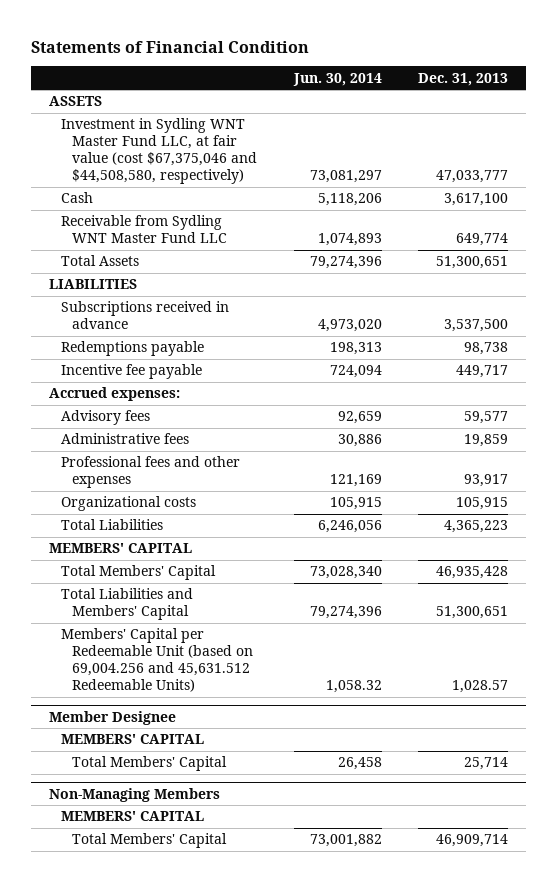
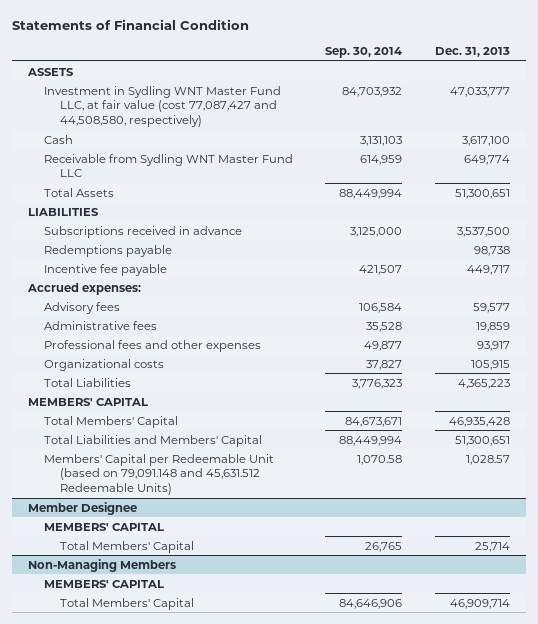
- | Jun. 30, 2014 | Dec. 31, 2013
+ | Sep. 30, 2014 | Dec. 31, 2013
- Investment in Sydling WNT Master Fund LLC, at fair value (cost $67,375,046 and $44,508,580, respectively) | 73,081,297 | 47,033,777
+ Investment in Sydling WNT Master Fund LLC, at fair value (cost 77,087,427 and 44,508,580, respectively) | 84,703,932 | 47,033,777
- Members' Capital per Redeemable Unit (based on 69,004.256 and 45,631.512 Redeemable Units) | 1,058.32 | 1,028.57
+ Members' Capital per Redeemable Unit (based on 79,091.148 and 45,631.512 Redeemable Units) | 1,070.58 | 1,028.57

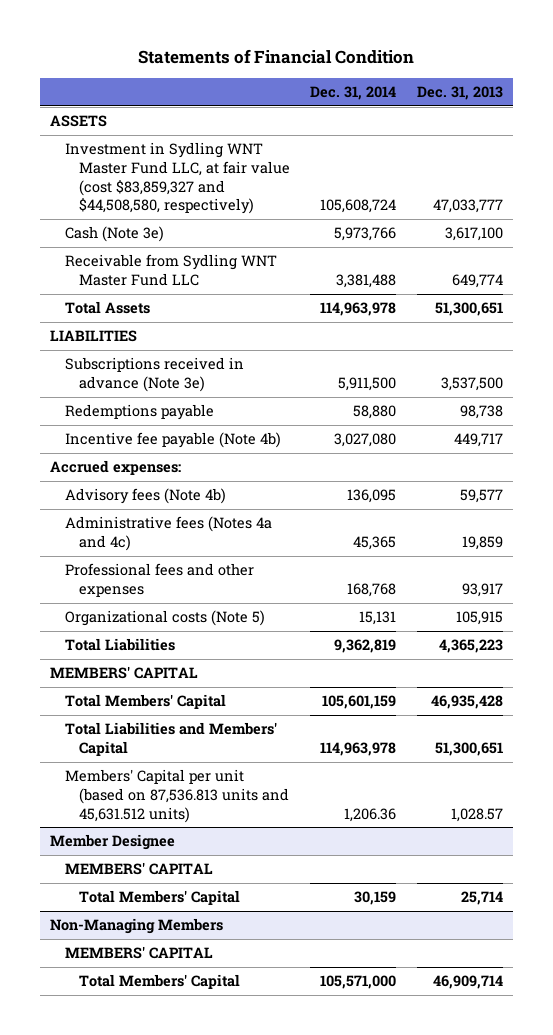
- | Sep. 30, 2014 | Dec. 31, 2013
+ | Dec. 31, 2014 | Dec. 31, 2013
- Investment in Sydling WNT Master Fund LLC, at fair value (cost 77,087,427 and 44,508,580, respectively) | 84,703,932 | 47,033,777
- Cash | 3,131,103 | 3,617,100
+ Investment in Sydling WNT Master Fund LLC, at fair value (cost $83,859,327 and $44,508,580, respectively) | 105,608,724 | 47,033,777
+ Cash (Note 3e) | 5,973,766 | 3,617,100
- Subscriptions received in advance | 3,125,000 | 3,537,500
+ Subscriptions received in advance (Note 3e) | 5,911,500 | 3,537,500
- Incentive fee payable | 421,507 | 449,717
+ Incentive fee payable (Note 4b) | 3,027,080 | 449,717
- Advisory fees | 106,584 | 59,577
- Administrative fees | 35,528 | 19,859
+ Advisory fees (Note 4b) | 136,095 | 59,577
+ Administrative fees (Notes 4a and 4c) | 45,365 | 19,859
- Organizational costs | 37,827 | 105,915
+ Organizational costs (Note 5) | 15,131 | 105,915
- Members' Capital per Redeemable Unit (based on 79,091.148 and 45,631.512 Redeemable Units) | 1,070.58 | 1,028.57
+ Members' Capital per unit (based on 87,536.813 units and 45,631.512 units) | 1,206.36 | 1,028.57

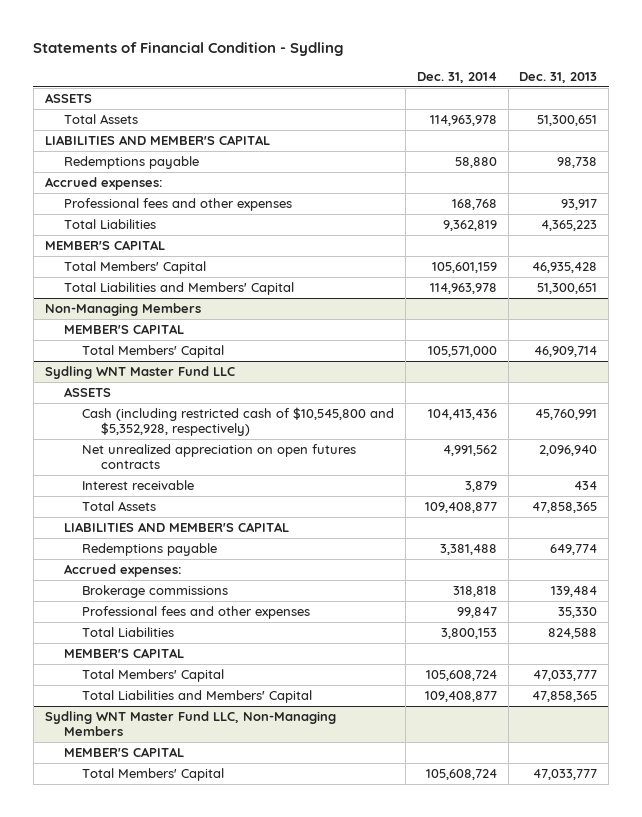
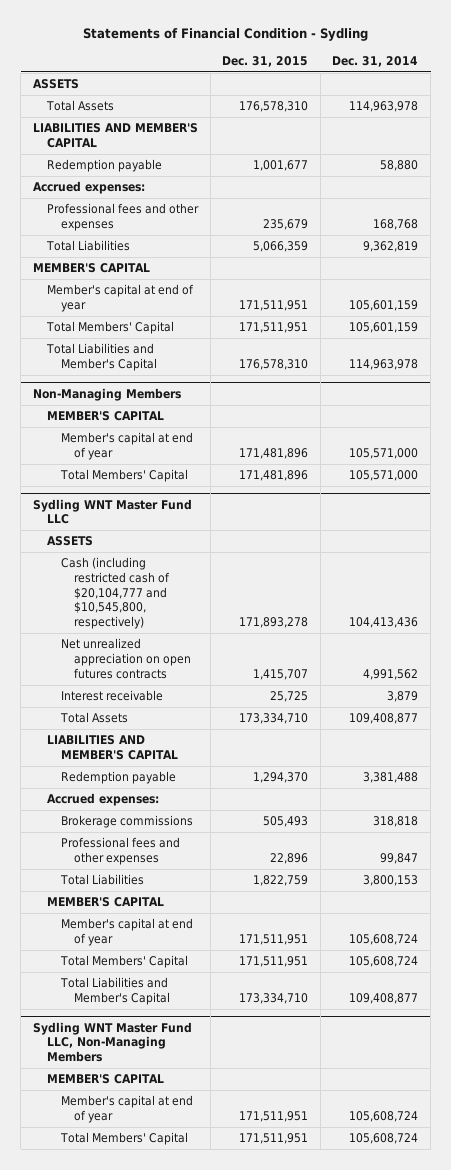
- | Dec. 31, 2014 | Dec. 31, 2013
+ | Dec. 31, 2015 | Dec. 31, 2014
- Redemptions payable | 58,880 | 98,738
+ Redemption payable | 1,001,677 | 58,880
+ Member's capital at end of year | 171,511,951 | 105,601,159
- Total Liabilities and Members' Capital | 114,963,978 | 51,300,651
+ Total Liabilities and Member's Capital | 176,578,310 | 114,963,978
@ Non-Managing Members
+ Member's capital at end of year | 171,481,896 | 105,571,000
@ Sydling WNT Master Fund LLC
- Cash (including restricted cash of $10,545,800 and $5,352,928, respectively) | 104,413,436 | 45,760,991
+ Cash (including restricted cash of $20,104,777 and $10,545,800, respectively) | 171,893,278 | 104,413,436
- Redemptions payable | 3,381,488 | 649,774
+ Redemption payable | 1,294,370 | 3,381,488
+ Member's capital at end of year | 171,511,951 | 105,608,724
- Total Liabilities and Members' Capital | 109,408,877 | 47,858,365
+ Total Liabilities and Member's Capital | 173,334,710 | 109,408,877
@ Sydling WNT Master Fund LLC, Non-Managing Members
+ Member's capital at end of year | 171,511,951 | 105,608,724

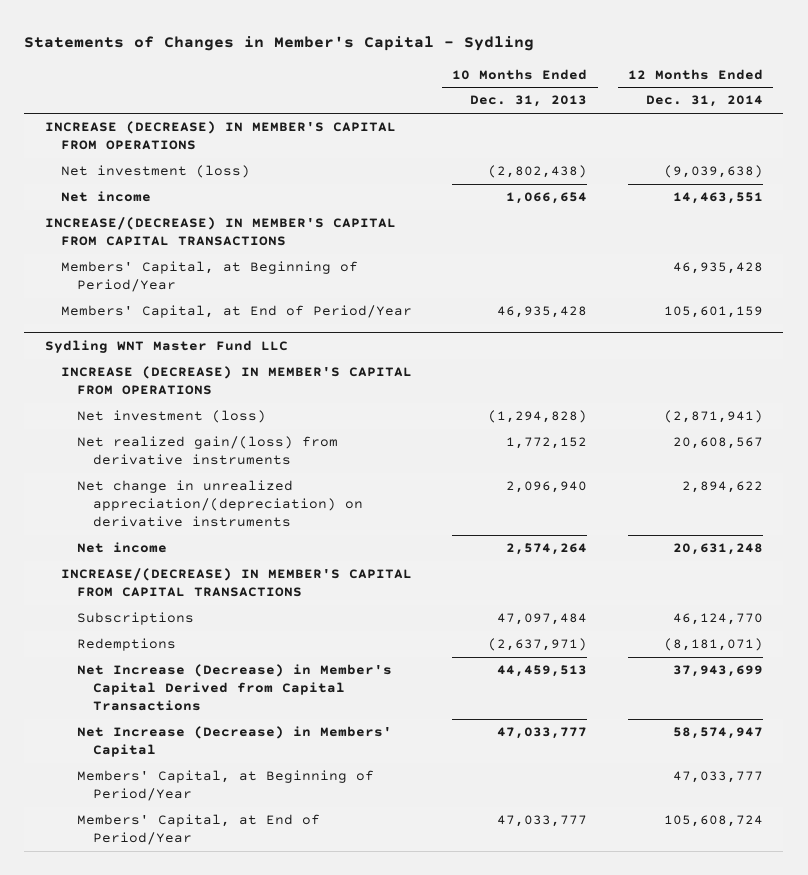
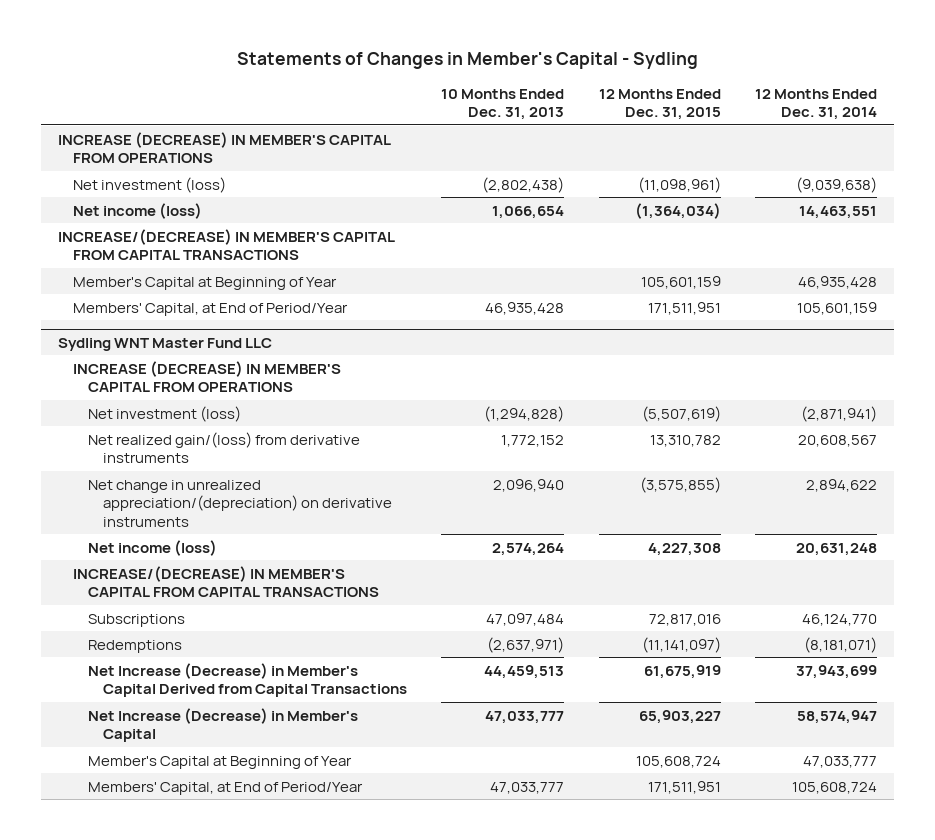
- | 10 Months Ended Dec. 31, 2013 | 12 Months Ended Dec. 31, 2014
+ | 10 Months Ended Dec. 31, 2013 | 12 Months Ended Dec. 31, 2015 | 12 Months Ended Dec. 31, 2014
- Net income | 1,066,654 | 14,463,551
+ Net income (loss) | 1,066,654 | (1,364,034) | 14,463,551
- Members' Capital, at Beginning of Period/Year | | 46,935,428
+ Member's Capital at Beginning of Year | | 105,601,159 | 46,935,428
@ Sydling WNT Master Fund LLC
- Net income | 2,574,264 | 20,631,248
+ Net income (loss) | 2,574,264 | 4,227,308 | 20,631,248
- Net Increase (Decrease) in Members' Capital | 47,033,777 | 58,574,947
- Members' Capital, at Beginning of Period/Year | | 47,033,777
+ Net Increase (Decrease) in Member's Capital | 47,033,777 | 65,903,227 | 58,574,947
+ Member's Capital at Beginning of Year | | 105,608,724 | 47,033,777

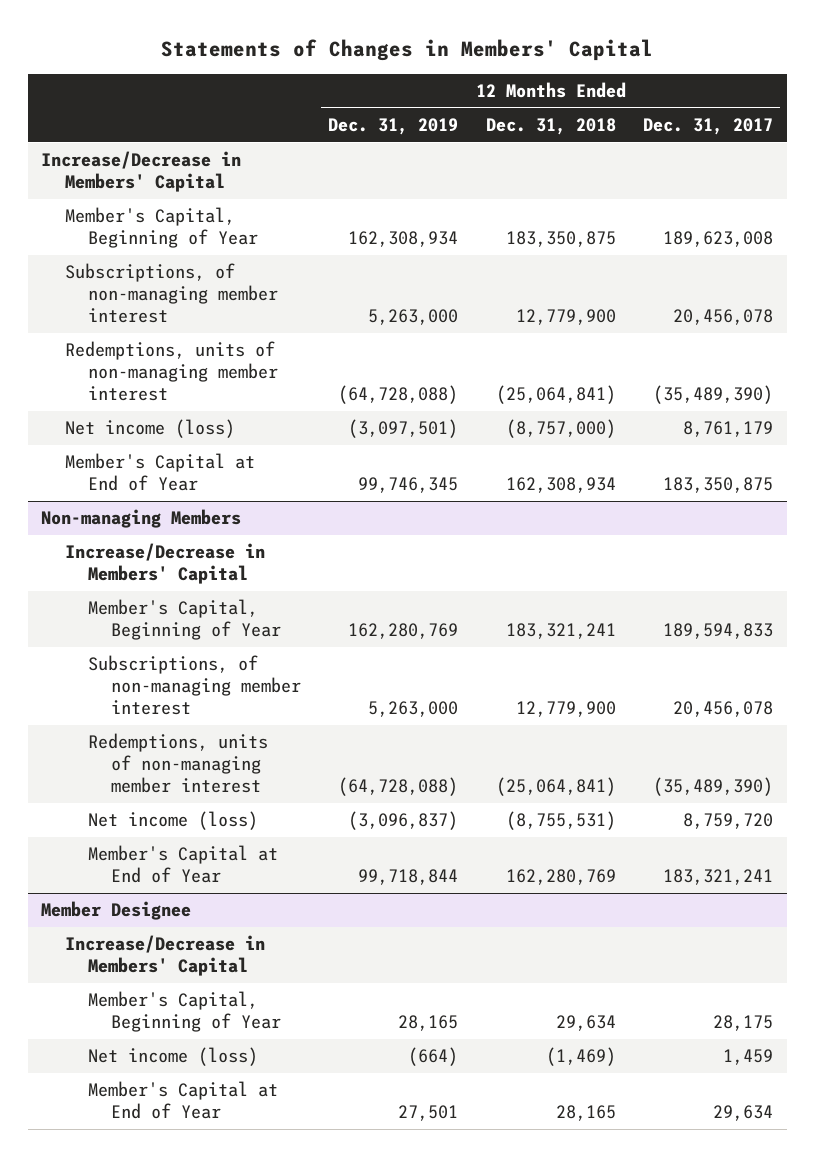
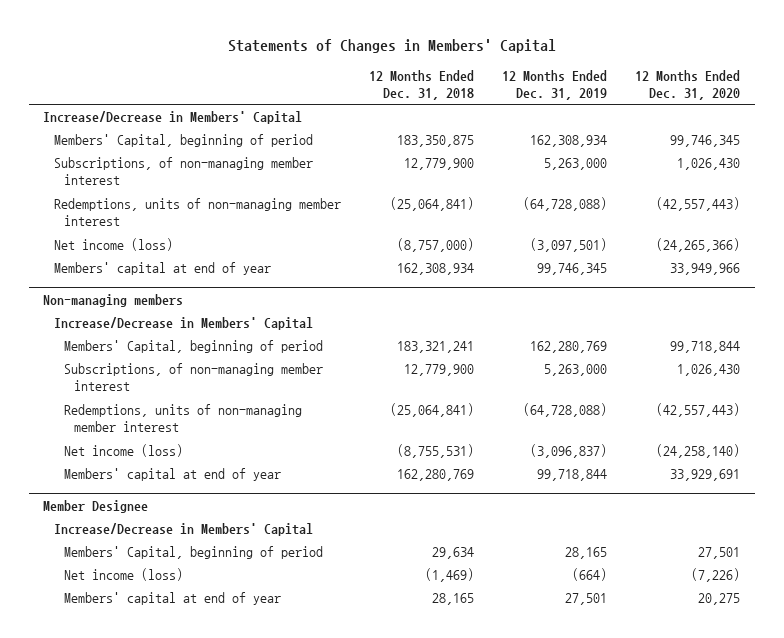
- | 12 Months Ended Dec. 31, 2019 | 12 Months Ended Dec. 31, 2018 | 12 Months Ended Dec. 31, 2017
+ | 12 Months Ended Dec. 31, 2018 | 12 Months Ended Dec. 31, 2019 | 12 Months Ended Dec. 31, 2020
- Member's Capital, Beginning of Year | 162,308,934 | 183,350,875 | 189,623,008
+ Members' Capital, beginning of period | 183,350,875 | 162,308,934 | 99,746,345
- Member's Capital at End of Year | 99,746,345 | 162,308,934 | 183,350,875
- Non-managing Members
+ Members' capital at end of year | 162,308,934 | 99,746,345 | 33,949,966
+ Non-managing members
- Member's Capital, Beginning of Year | 162,280,769 | 183,321,241 | 189,594,833
+ Members' Capital, beginning of period | 183,321,241 | 162,280,769 | 99,718,844
- Member's Capital at End of Year | 99,718,844 | 162,280,769 | 183,321,241
+ Members' capital at end of year | 162,280,769 | 99,718,844 | 33,929,691
@ Member Designee
- Member's Capital, Beginning of Year | 28,165 | 29,634 | 28,175
+ Members' Capital, beginning of period | 29,634 | 28,165 | 27,501
- Member's Capital at End of Year | 27,501 | 28,165 | 29,634
+ Members' capital at end of year | 28,165 | 27,501 | 20,275

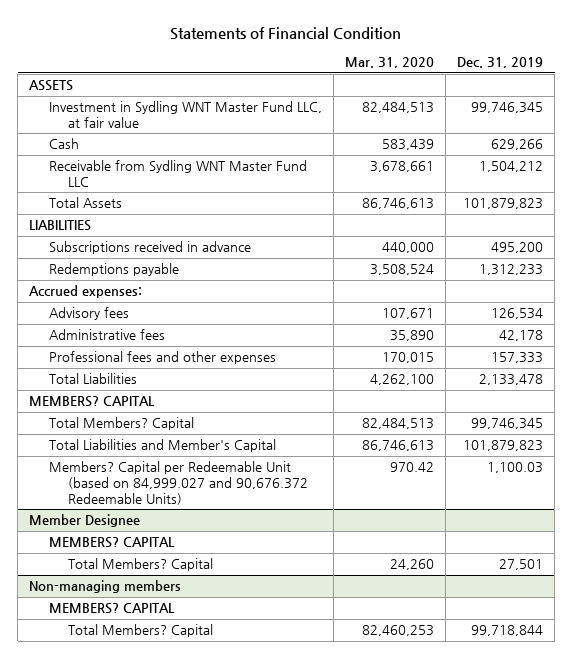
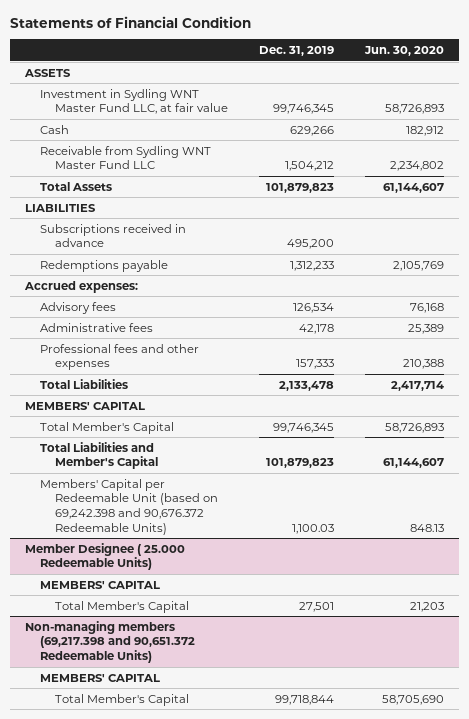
- | Mar. 31, 2020 | Dec. 31, 2019
+ | Dec. 31, 2019 | Jun. 30, 2020
- MEMBERS? CAPITAL
- Total Members? Capital | 82,484,513 | 99,746,345
+ MEMBERS' CAPITAL
+ Total Member's Capital | 99,746,345 | 58,726,893
- Members? Capital per Redeemable Unit (based on 84,999.027 and 90,676.372 Redeemable Units) | 970.42 | 1,100.03
- Member Designee
- MEMBERS? CAPITAL
- Total Members? Capital | 24,260 | 27,501
- Non-managing members
- MEMBERS? CAPITAL
- Total Members? Capital | 82,460,253 | 99,718,844
+ Members' Capital per Redeemable Unit (based on 69,242.398 and 90,676.372 Redeemable Units) | 1,100.03 | 848.13
+ Member Designee ( 25.000 Redeemable Units)
+ MEMBERS' CAPITAL
+ Total Member's Capital | 27,501 | 21,203
+ Non-managing members (69,217.398 and 90,651.372 Redeemable Units)
+ MEMBERS' CAPITAL
+ Total Member's Capital | 99,718,844 | 58,705,690

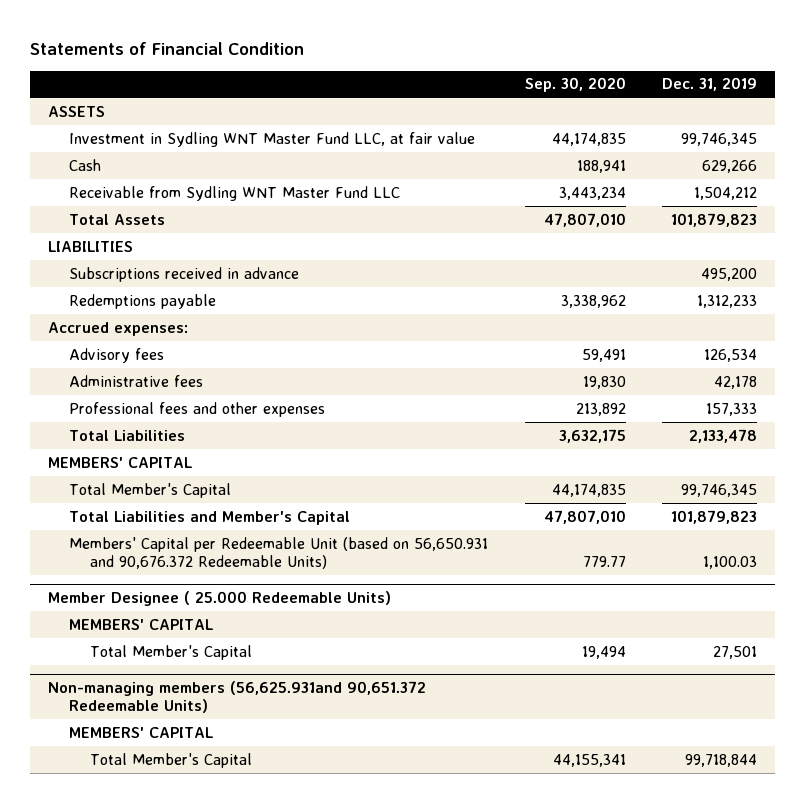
- | Dec. 31, 2019 | Jun. 30, 2020
+ | Sep. 30, 2020 | Dec. 31, 2019
- Members' Capital per Redeemable Unit (based on 69,242.398 and 90,676.372 Redeemable Units) | 1,100.03 | 848.13
+ Members' Capital per Redeemable Unit (based on 56,650.931 and 90,676.372 Redeemable Units) | 779.77 | 1,100.03
- Non-managing members (69,217.398 and 90,651.372 Redeemable Units)
+ Non-managing members (56,625.931and 90,651.372 Redeemable Units)

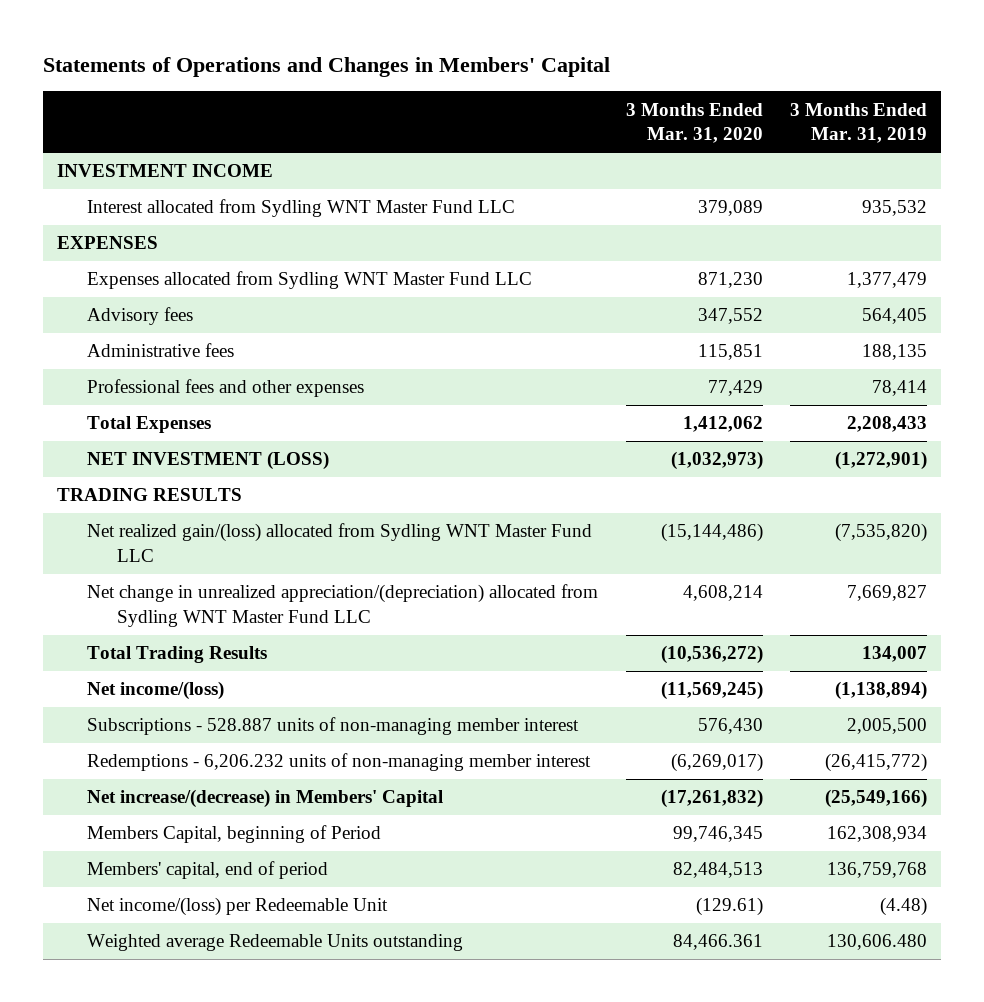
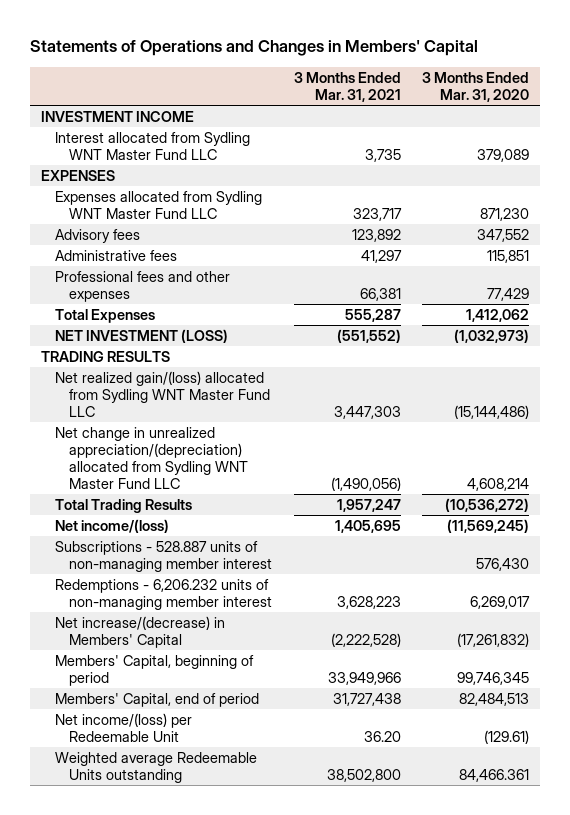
- | 3 Months Ended Mar. 31, 2020 | 3 Months Ended Mar. 31, 2019
+ | 3 Months Ended Mar. 31, 2021 | 3 Months Ended Mar. 31, 2020
- Redemptions - 6,206.232 units of non-managing member interest | (6,269,017) | (26,415,772)
+ Redemptions - 6,206.232 units of non-managing member interest | 3,628,223 | 6,269,017
- Members Capital, beginning of Period | 99,746,345 | 162,308,934
- Members' capital, end of period | 82,484,513 | 136,759,768
+ Members' Capital, beginning of period | 33,949,966 | 99,746,345
+ Members' Capital, end of period | 31,727,438 | 82,484,513

